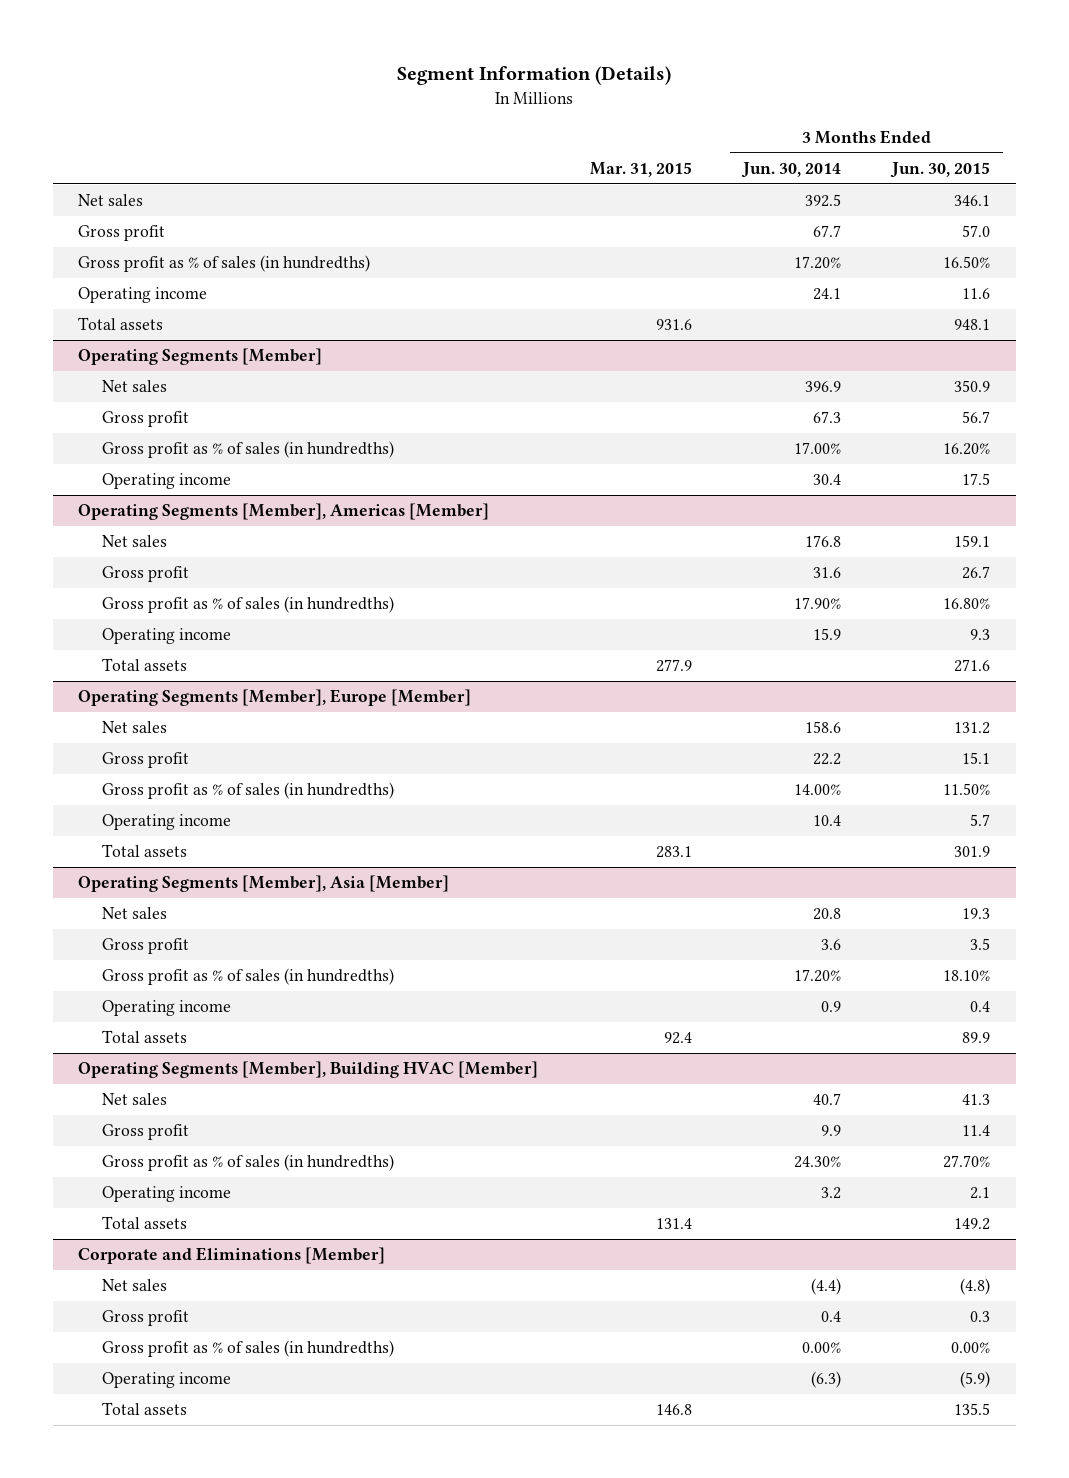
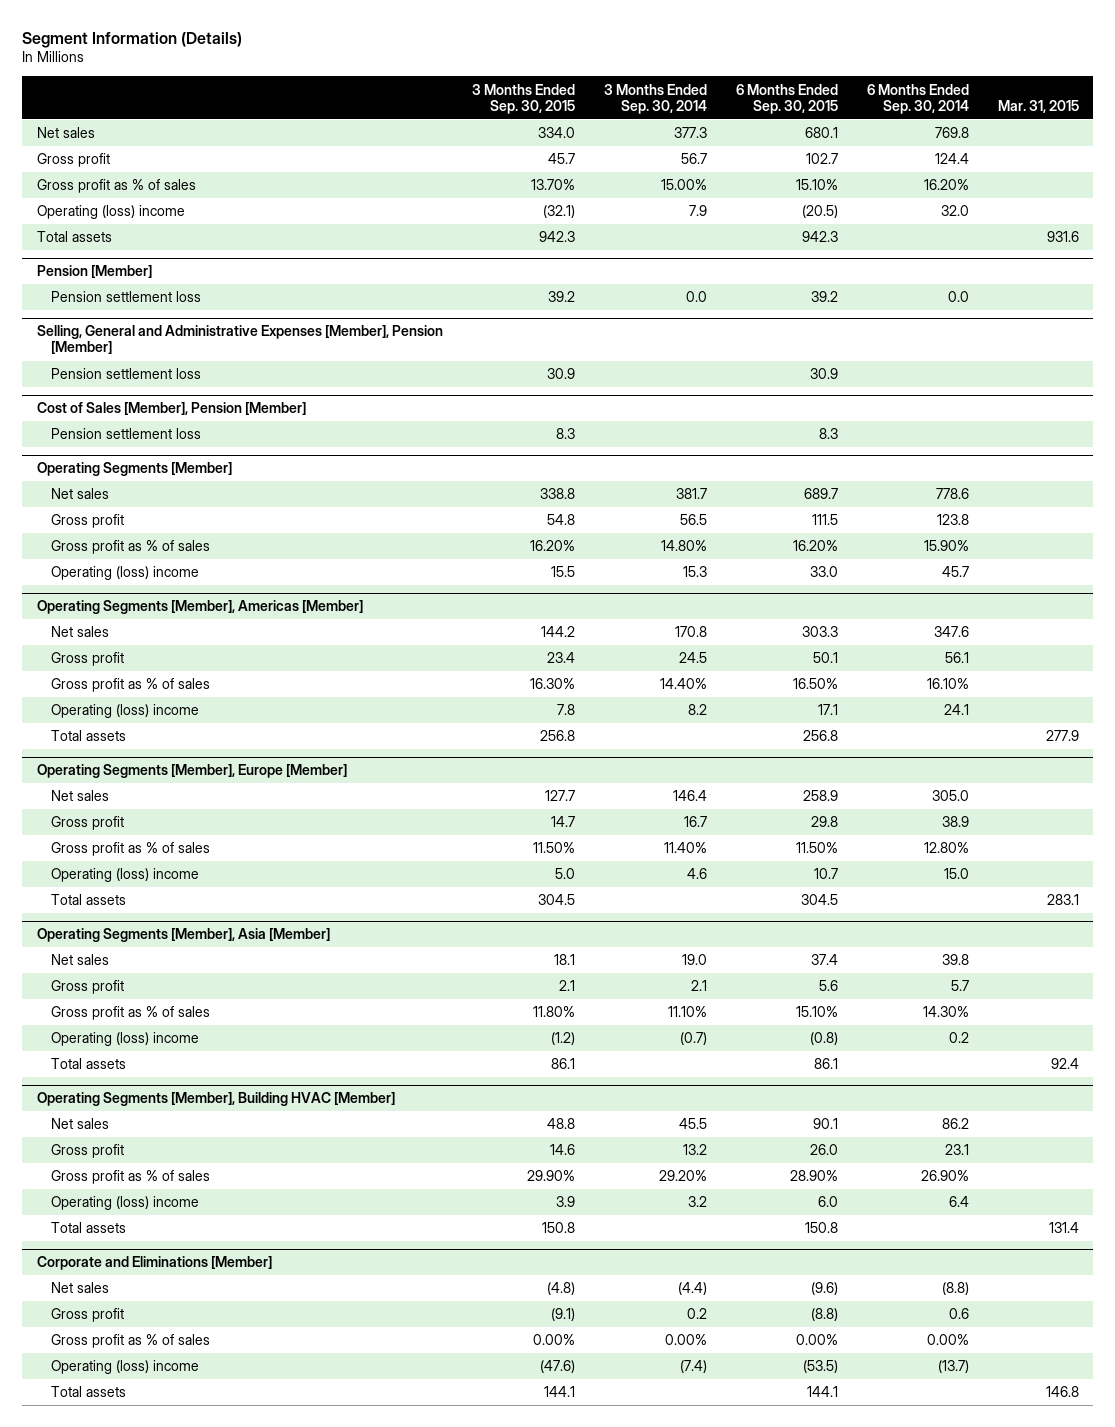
- | Mar. 31, 2015 | 3 Months Ended Jun. 30, 2014 | 3 Months Ended Jun. 30, 2015
+ | 3 Months Ended Sep. 30, 2015 | 3 Months Ended Sep. 30, 2014 | 6 Months Ended Sep. 30, 2015 | 6 Months Ended Sep. 30, 2014 | Mar. 31, 2015
- Gross profit as % of sales (in hundredths) | | 17.20% | 16.50%
- Operating income | | 24.1 | 11.6
+ Gross profit as % of sales | 13.70% | 15.00% | 15.10% | 16.20% |
+ Operating (loss) income | (32.1) | 7.9 | (20.5) | 32.0 |
+ Pension [Member]
+ Pension settlement loss | 39.2 | 0.0 | 39.2 | 0.0 |
+ Selling, General and Administrative Expenses [Member], Pension [Member]
+ Pension settlement loss | 30.9 | | 30.9 | |
+ Cost of Sales [Member], Pension [Member]
+ Pension settlement loss | 8.3 | | 8.3 | |
@ Operating Segments [Member]
- Gross profit as % of sales (in hundredths) | | 17.00% | 16.20%
- Operating income | | 30.4 | 17.5
+ Gross profit as % of sales | 16.20% | 14.80% | 16.20% | 15.90% |
+ Operating (loss) income | 15.5 | 15.3 | 33.0 | 45.7 |
@ Operating Segments [Member], Americas [Member]
- Gross profit as % of sales (in hundredths) | | 17.90% | 16.80%
- Operating income | | 15.9 | 9.3
+ Gross profit as % of sales | 16.30% | 14.40% | 16.50% | 16.10% |
+ Operating (loss) income | 7.8 | 8.2 | 17.1 | 24.1 |
@ Operating Segments [Member], Europe [Member]
- Gross profit as % of sales (in hundredths) | | 14.00% | 11.50%
- Operating income | | 10.4 | 5.7
+ Gross profit as % of sales | 11.50% | 11.40% | 11.50% | 12.80% |
+ Operating (loss) income | 5.0 | 4.6 | 10.7 | 15.0 |
@ Operating Segments [Member], Asia [Member]
- Gross profit as % of sales (in hundredths) | | 17.20% | 18.10%
- Operating income | | 0.9 | 0.4
+ Gross profit as % of sales | 11.80% | 11.10% | 15.10% | 14.30% |
+ Operating (loss) income | (1.2) | (0.7) | (0.8) | 0.2 |
@ Operating Segments [Member], Building HVAC [Member]
- Gross profit as % of sales (in hundredths) | | 24.30% | 27.70%
- Operating income | | 3.2 | 2.1
+ Gross profit as % of sales | 29.90% | 29.20% | 28.90% | 26.90% |
+ Operating (loss) income | 3.9 | 3.2 | 6.0 | 6.4 |
@ Corporate and Eliminations [Member]
- Gross profit as % of sales (in hundredths) | | 0.00% | 0.00%
- Operating income | | (6.3) | (5.9)
+ Gross profit as % of sales | 0.00% | 0.00% | 0.00% | 0.00% |
+ Operating (loss) income | (47.6) | (7.4) | (53.5) | (13.7) |

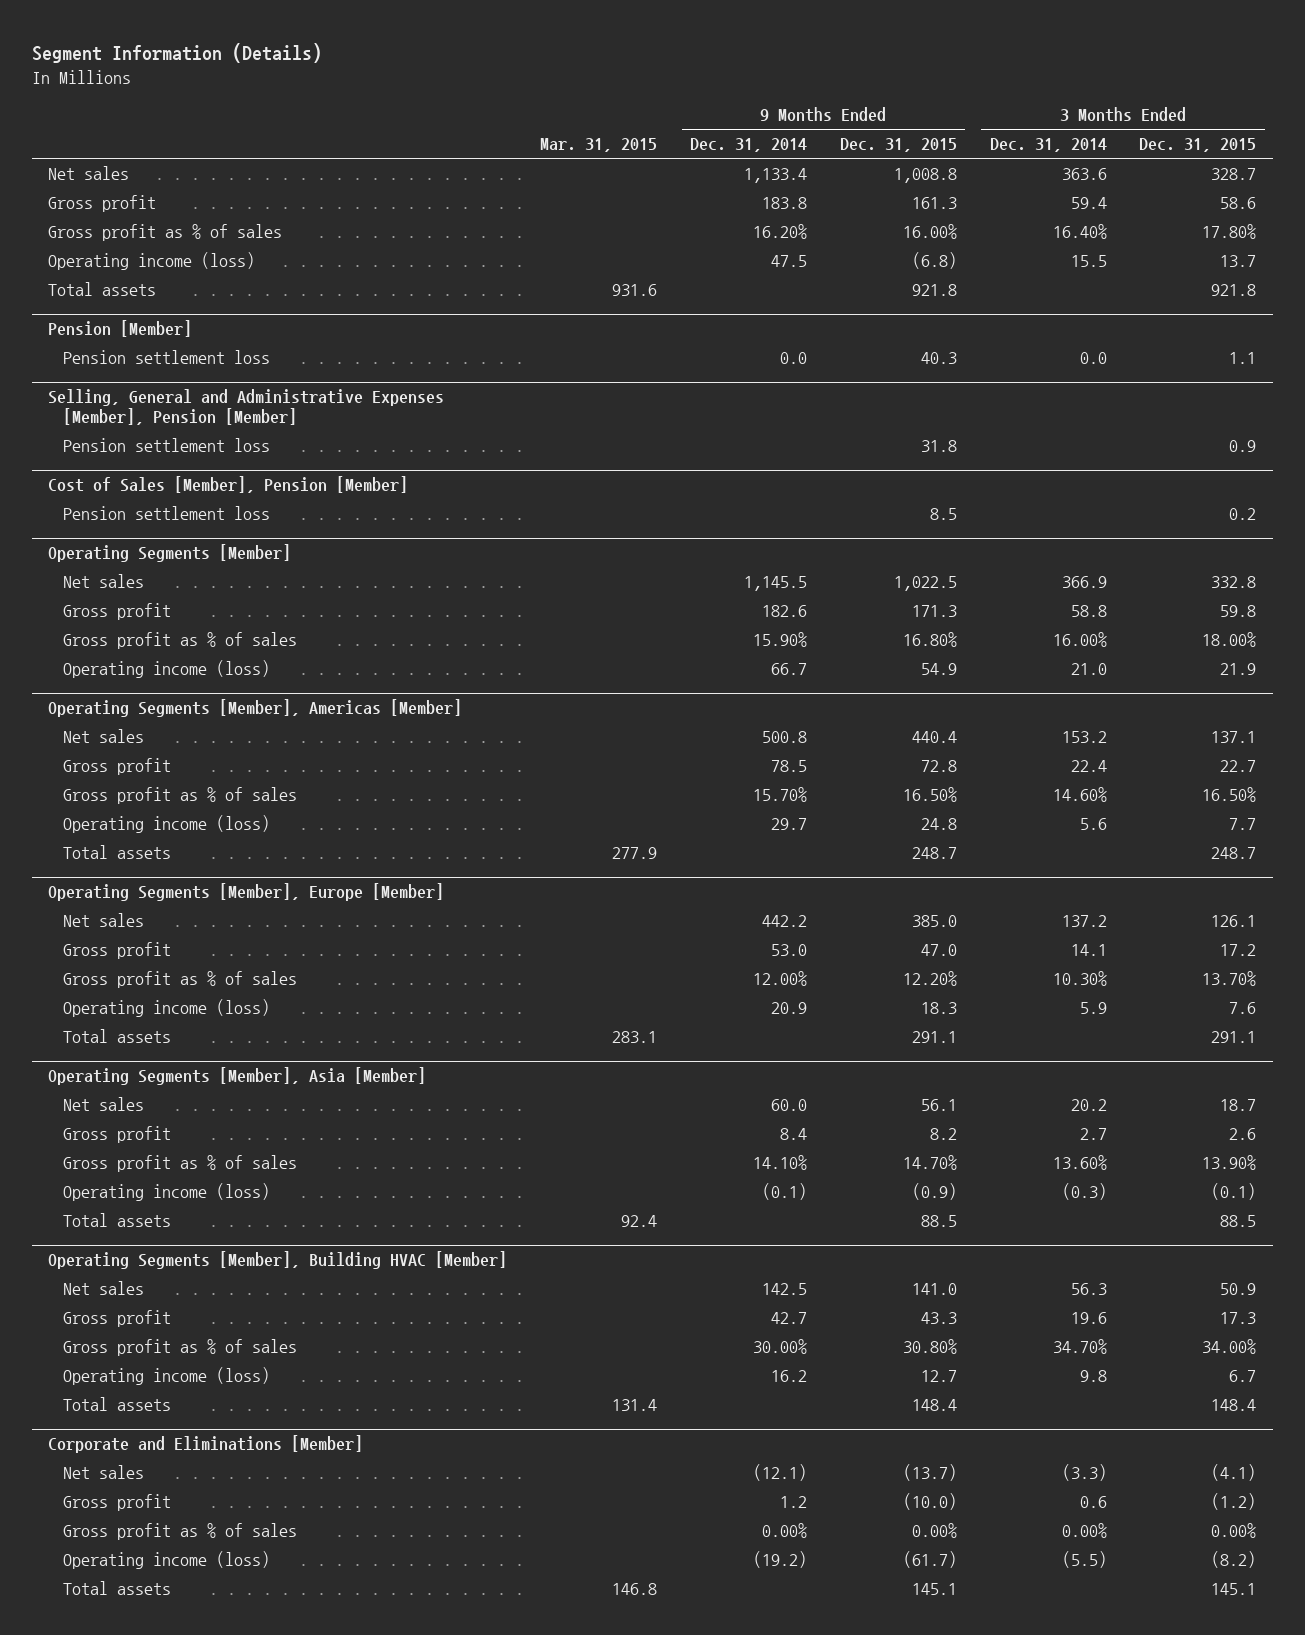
- | 3 Months Ended Sep. 30, 2015 | 3 Months Ended Sep. 30, 2014 | 6 Months Ended Sep. 30, 2015 | 6 Months Ended Sep. 30, 2014 | Mar. 31, 2015
+ | Mar. 31, 2015 | 9 Months Ended Dec. 31, 2014 | 9 Months Ended Dec. 31, 2015 | 3 Months Ended Dec. 31, 2014 | 3 Months Ended Dec. 31, 2015
- Operating (loss) income | (32.1) | 7.9 | (20.5) | 32.0 |
+ Operating income (loss) | | 47.5 | (6.8) | 15.5 | 13.7
@ Operating Segments [Member]
- Operating (loss) income | 15.5 | 15.3 | 33.0 | 45.7 |
+ Operating income (loss) | | 66.7 | 54.9 | 21.0 | 21.9
@ Operating Segments [Member], Americas [Member]
- Operating (loss) income | 7.8 | 8.2 | 17.1 | 24.1 |
+ Operating income (loss) | | 29.7 | 24.8 | 5.6 | 7.7
@ Operating Segments [Member], Europe [Member]
- Operating (loss) income | 5.0 | 4.6 | 10.7 | 15.0 |
+ Operating income (loss) | | 20.9 | 18.3 | 5.9 | 7.6
@ Operating Segments [Member], Asia [Member]
- Operating (loss) income | (1.2) | (0.7) | (0.8) | 0.2 |
+ Operating income (loss) | | (0.1) | (0.9) | (0.3) | (0.1)
@ Operating Segments [Member], Building HVAC [Member]
- Operating (loss) income | 3.9 | 3.2 | 6.0 | 6.4 |
+ Operating income (loss) | | 16.2 | 12.7 | 9.8 | 6.7
@ Corporate and Eliminations [Member]
- Operating (loss) income | (47.6) | (7.4) | (53.5) | (13.7) |
+ Operating income (loss) | | (19.2) | (61.7) | (5.5) | (8.2)

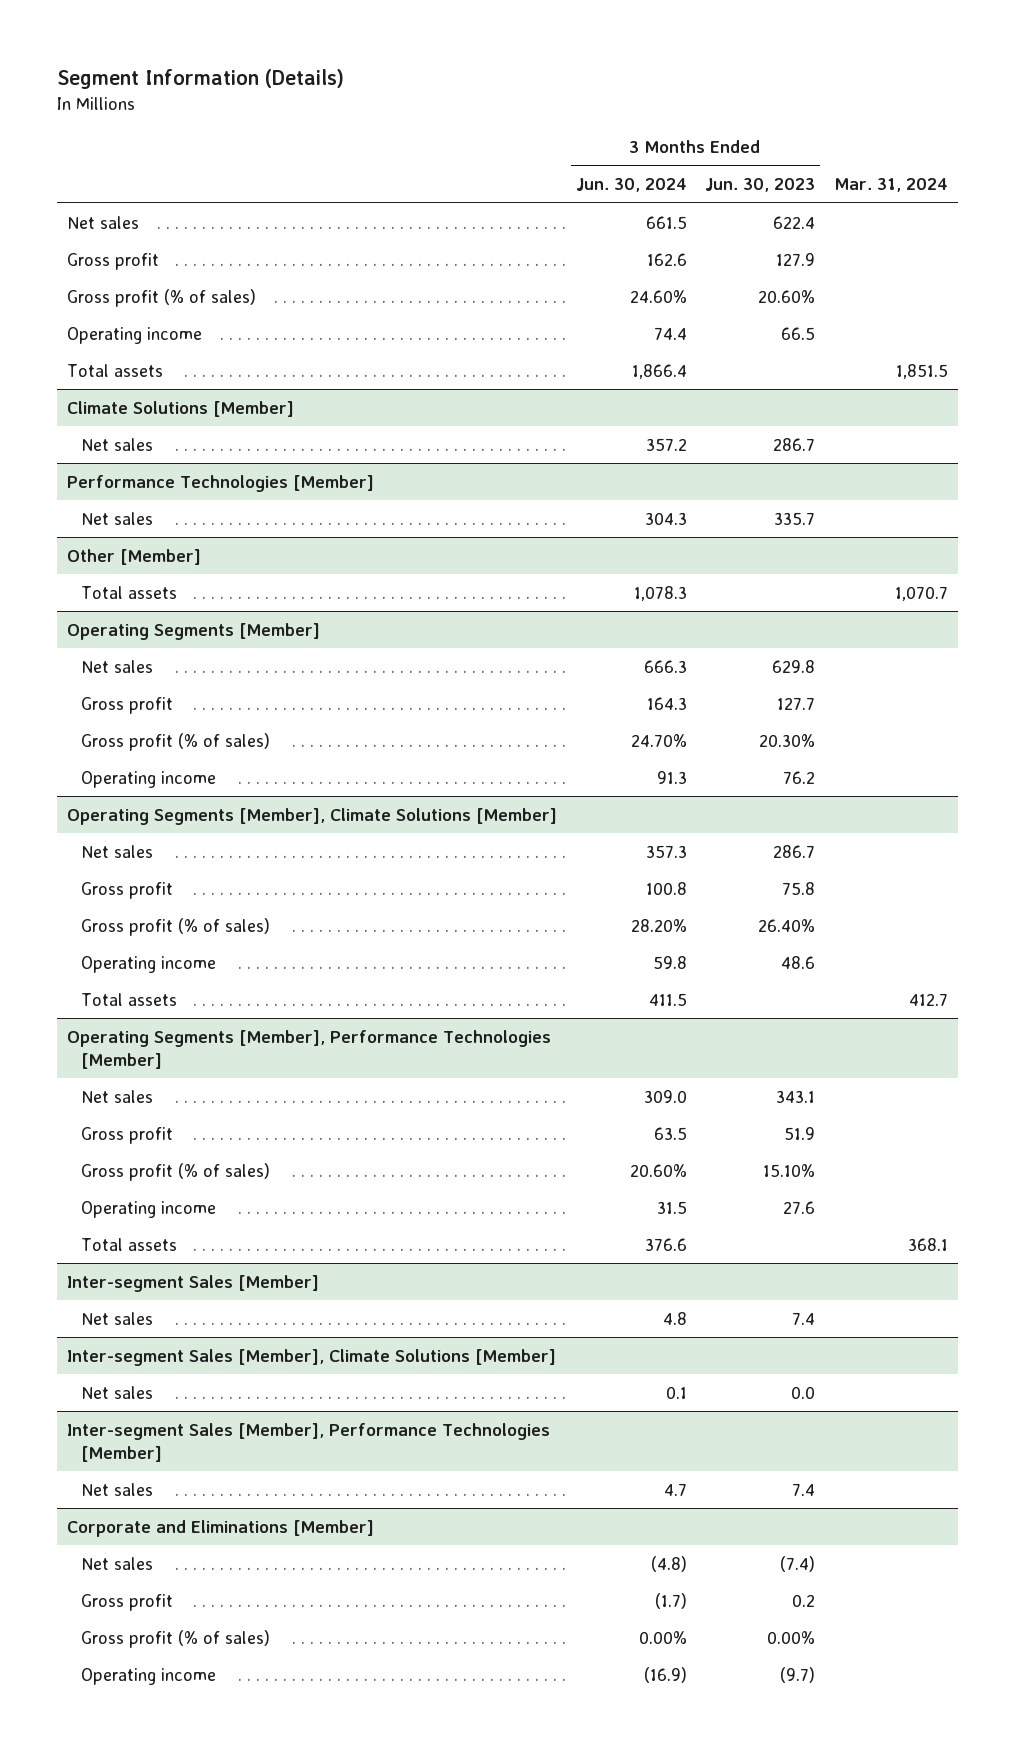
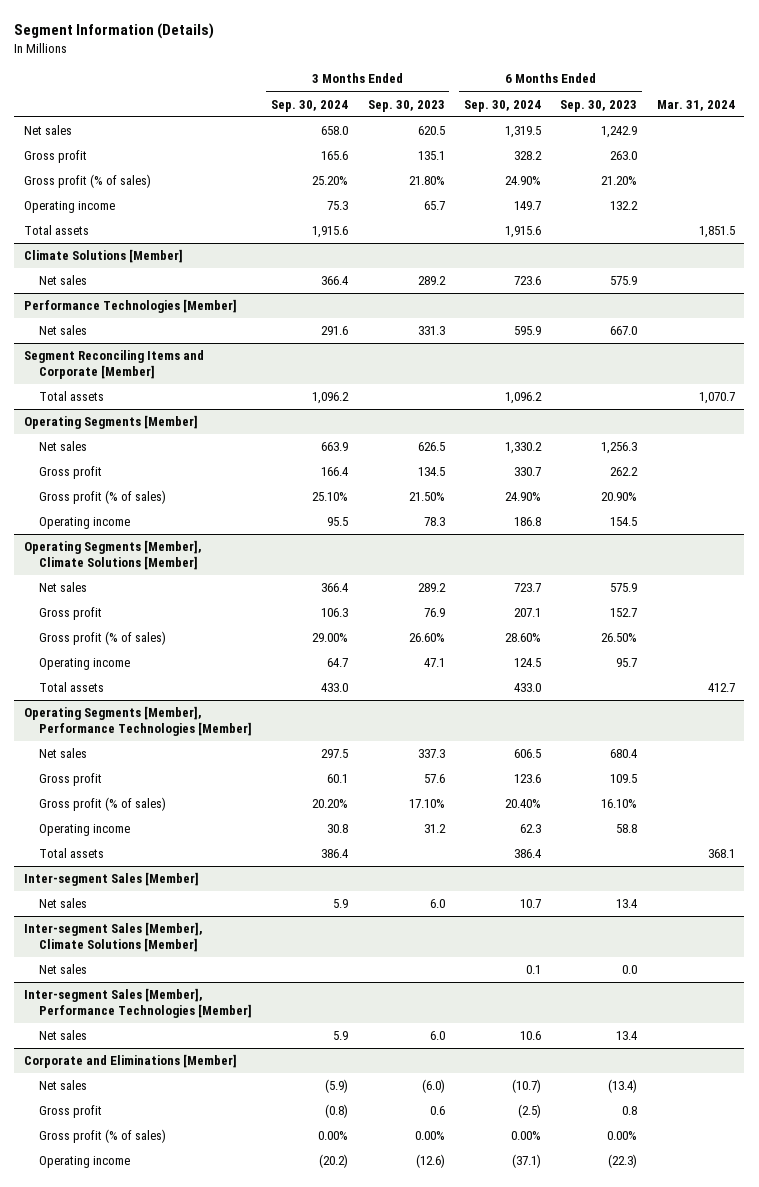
- | 3 Months Ended Jun. 30, 2024 | 3 Months Ended Jun. 30, 2023 | Mar. 31, 2024
+ | 3 Months Ended Sep. 30, 2024 | 3 Months Ended Sep. 30, 2023 | 6 Months Ended Sep. 30, 2024 | 6 Months Ended Sep. 30, 2023 | Mar. 31, 2024
- Other [Member]
+ Segment Reconciling Items and Corporate [Member]

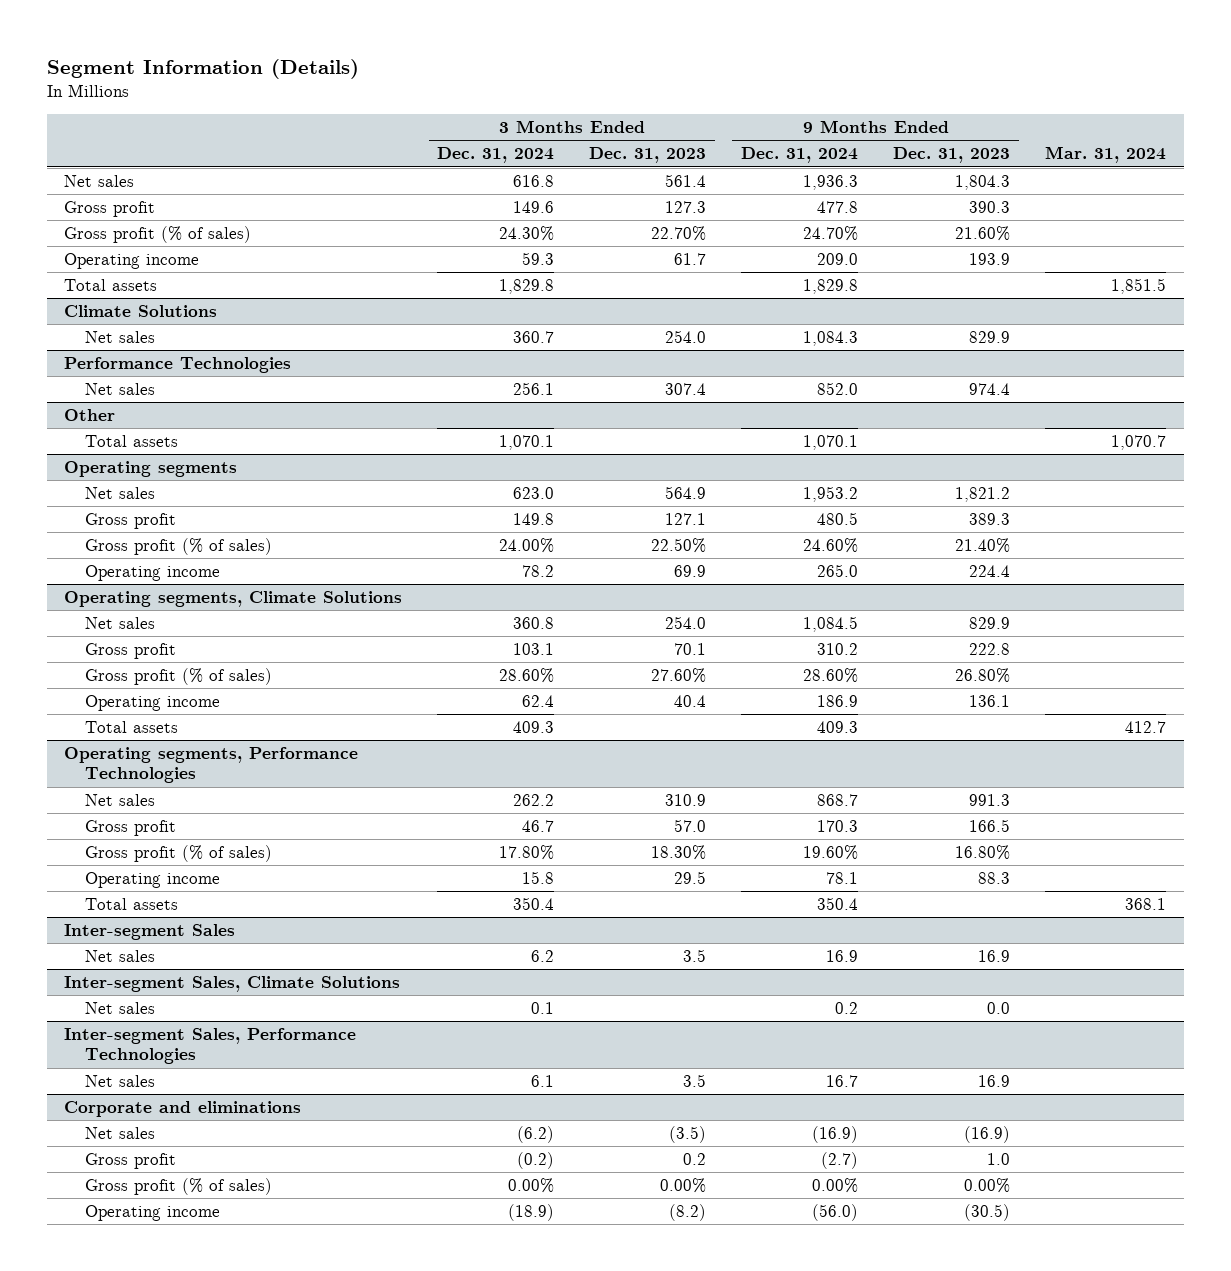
- | 3 Months Ended Sep. 30, 2024 | 3 Months Ended Sep. 30, 2023 | 6 Months Ended Sep. 30, 2024 | 6 Months Ended Sep. 30, 2023 | Mar. 31, 2024
+ | 3 Months Ended Dec. 31, 2024 | 3 Months Ended Dec. 31, 2023 | 9 Months Ended Dec. 31, 2024 | 9 Months Ended Dec. 31, 2023 | Mar. 31, 2024
- Climate Solutions [Member]
+ Climate Solutions
- Performance Technologies [Member]
+ Performance Technologies
- Segment Reconciling Items and Corporate [Member]
+ Other
- Operating Segments [Member]
+ Operating segments
- Operating Segments [Member], Climate Solutions [Member]
+ Operating segments, Climate Solutions
- Operating Segments [Member], Performance Technologies [Member]
+ Operating segments, Performance Technologies
- Inter-segment Sales [Member]
+ Inter-segment Sales
- Inter-segment Sales [Member], Climate Solutions [Member]
+ Inter-segment Sales, Climate Solutions
- Inter-segment Sales [Member], Performance Technologies [Member]
+ Inter-segment Sales, Performance Technologies
- Corporate and Eliminations [Member]
+ Corporate and eliminations

